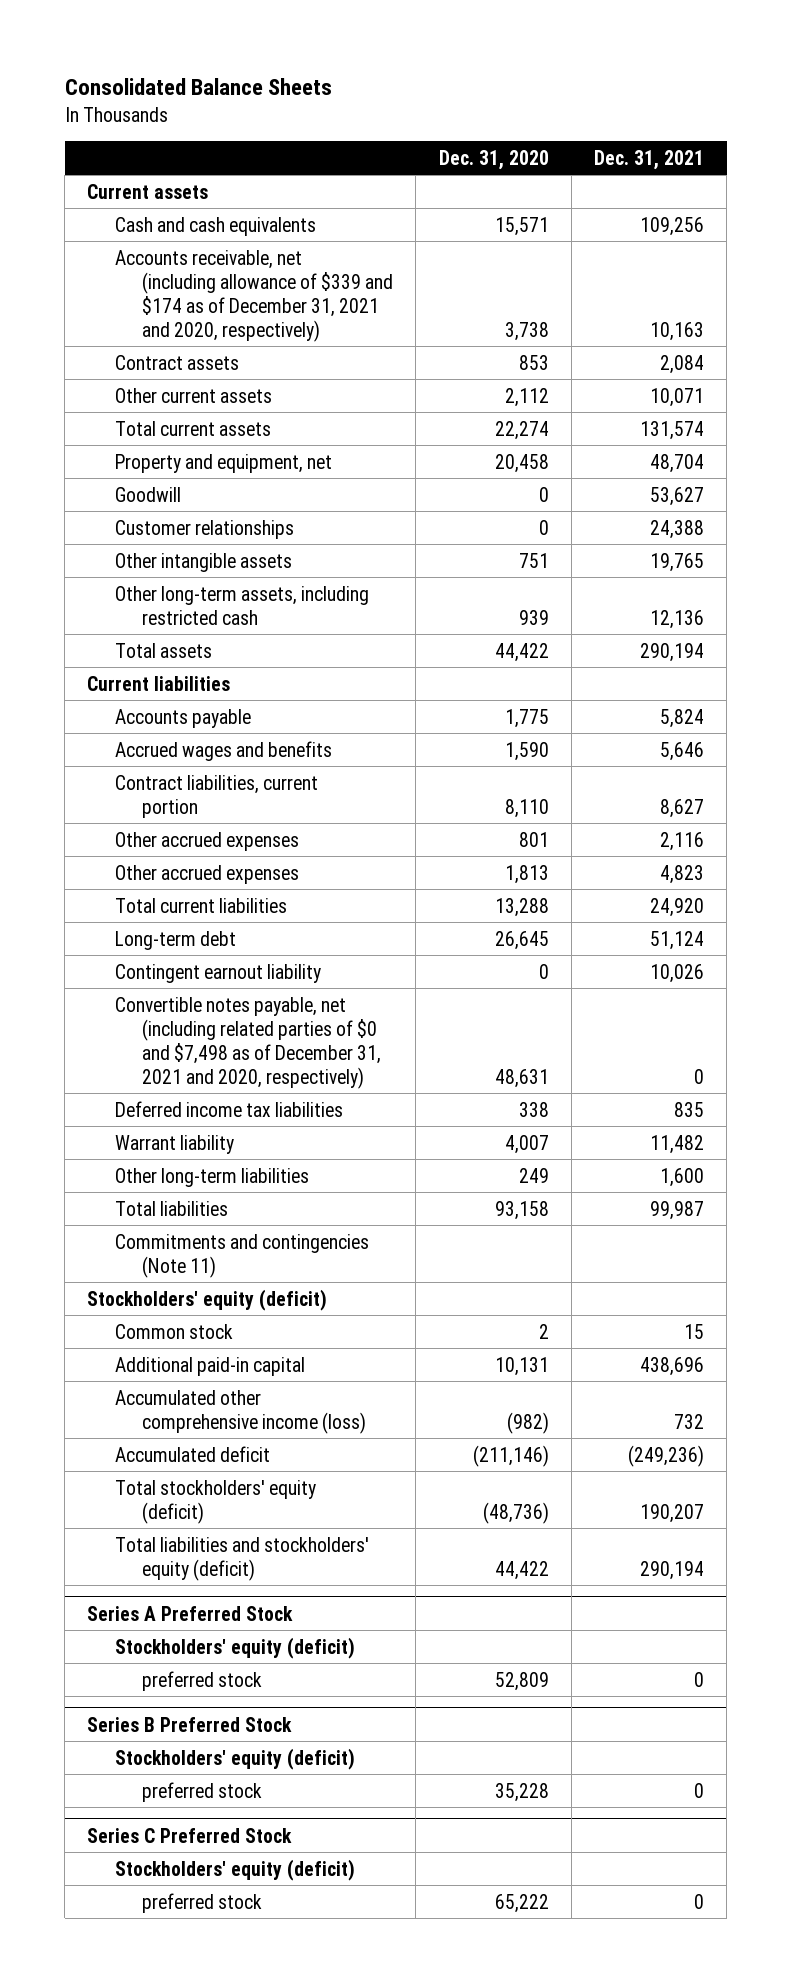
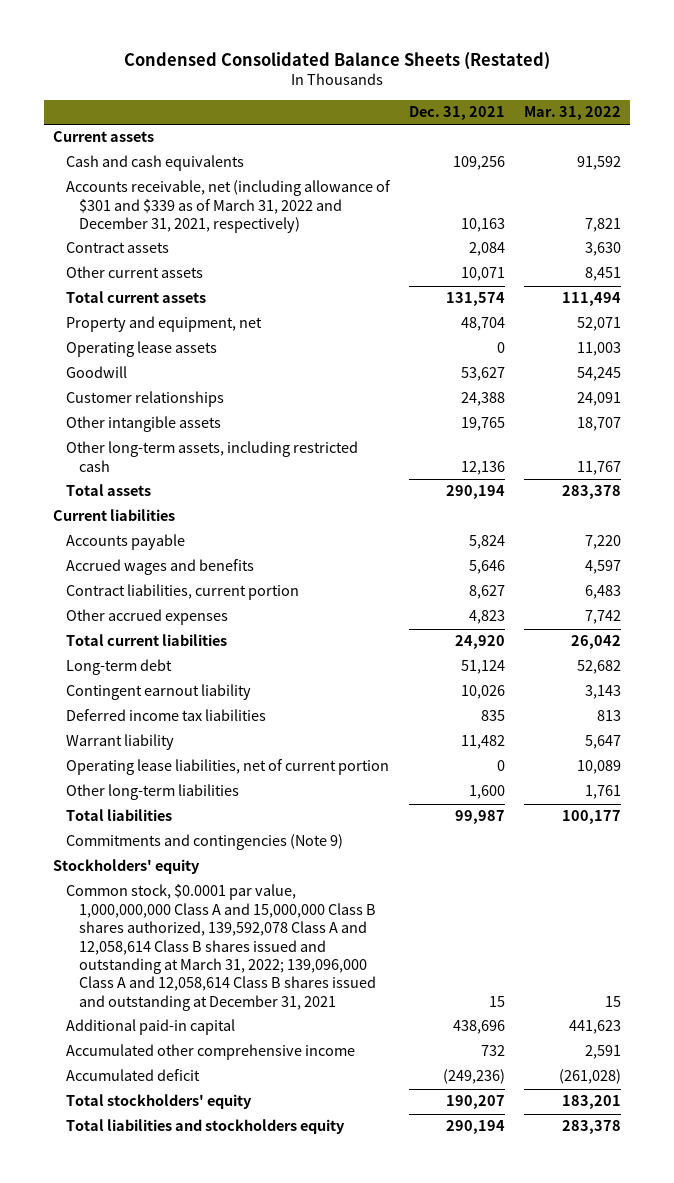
- Consolidated Balance Sheets
+ Condensed Consolidated Balance Sheets (Restated)
- | Dec. 31, 2020 | Dec. 31, 2021
+ | Dec. 31, 2021 | Mar. 31, 2022
- Accounts receivable, net (including allowance of $339 and $174 as of December 31, 2021 and 2020, respectively) | 3,738 | 10,163
+ Accounts receivable, net (including allowance of $301 and $339 as of March 31, 2022 and December 31, 2021, respectively) | 10,163 | 7,821
+ Operating lease assets | 0 | 11,003
- Other accrued expenses | 801 | 2,116
- Convertible notes payable, net (including related parties of $0 and $7,498 as of December 31, 2021 and 2020, respectively) | 48,631 | 0
+ Operating lease liabilities, net of current portion | 0 | 10,089
- Commitments and contingencies (Note 11)
- Stockholders' equity (deficit)
- Common stock | 2 | 15
+ Commitments and contingencies (Note 9)
+ Stockholders' equity
+ Common stock, $0.0001 par value, 1,000,000,000 Class A and 15,000,000 Class B shares authorized, 139,592,078 Class A and 12,058,614 Class B shares issued and outstanding at March 31, 2022; 139,096,000 Class A and 12,058,614 Class B shares issued and outstanding at December 31, 2021 | 15 | 15
- Accumulated other comprehensive income (loss) | (982) | 732
+ Accumulated other comprehensive income | 732 | 2,591
- Total stockholders' equity (deficit) | (48,736) | 190,207
- Total liabilities and stockholders' equity (deficit) | 44,422 | 290,194
- Series A Preferred Stock
- Stockholders' equity (deficit)
- preferred stock | 52,809 | 0
- Series B Preferred Stock
- Stockholders' equity (deficit)
- preferred stock | 35,228 | 0
- Series C Preferred Stock
- Stockholders' equity (deficit)
- preferred stock | 65,222 | 0
+ Total stockholders' equity | 190,207 | 183,201
+ Total liabilities and stockholders equity | 290,194 | 283,378

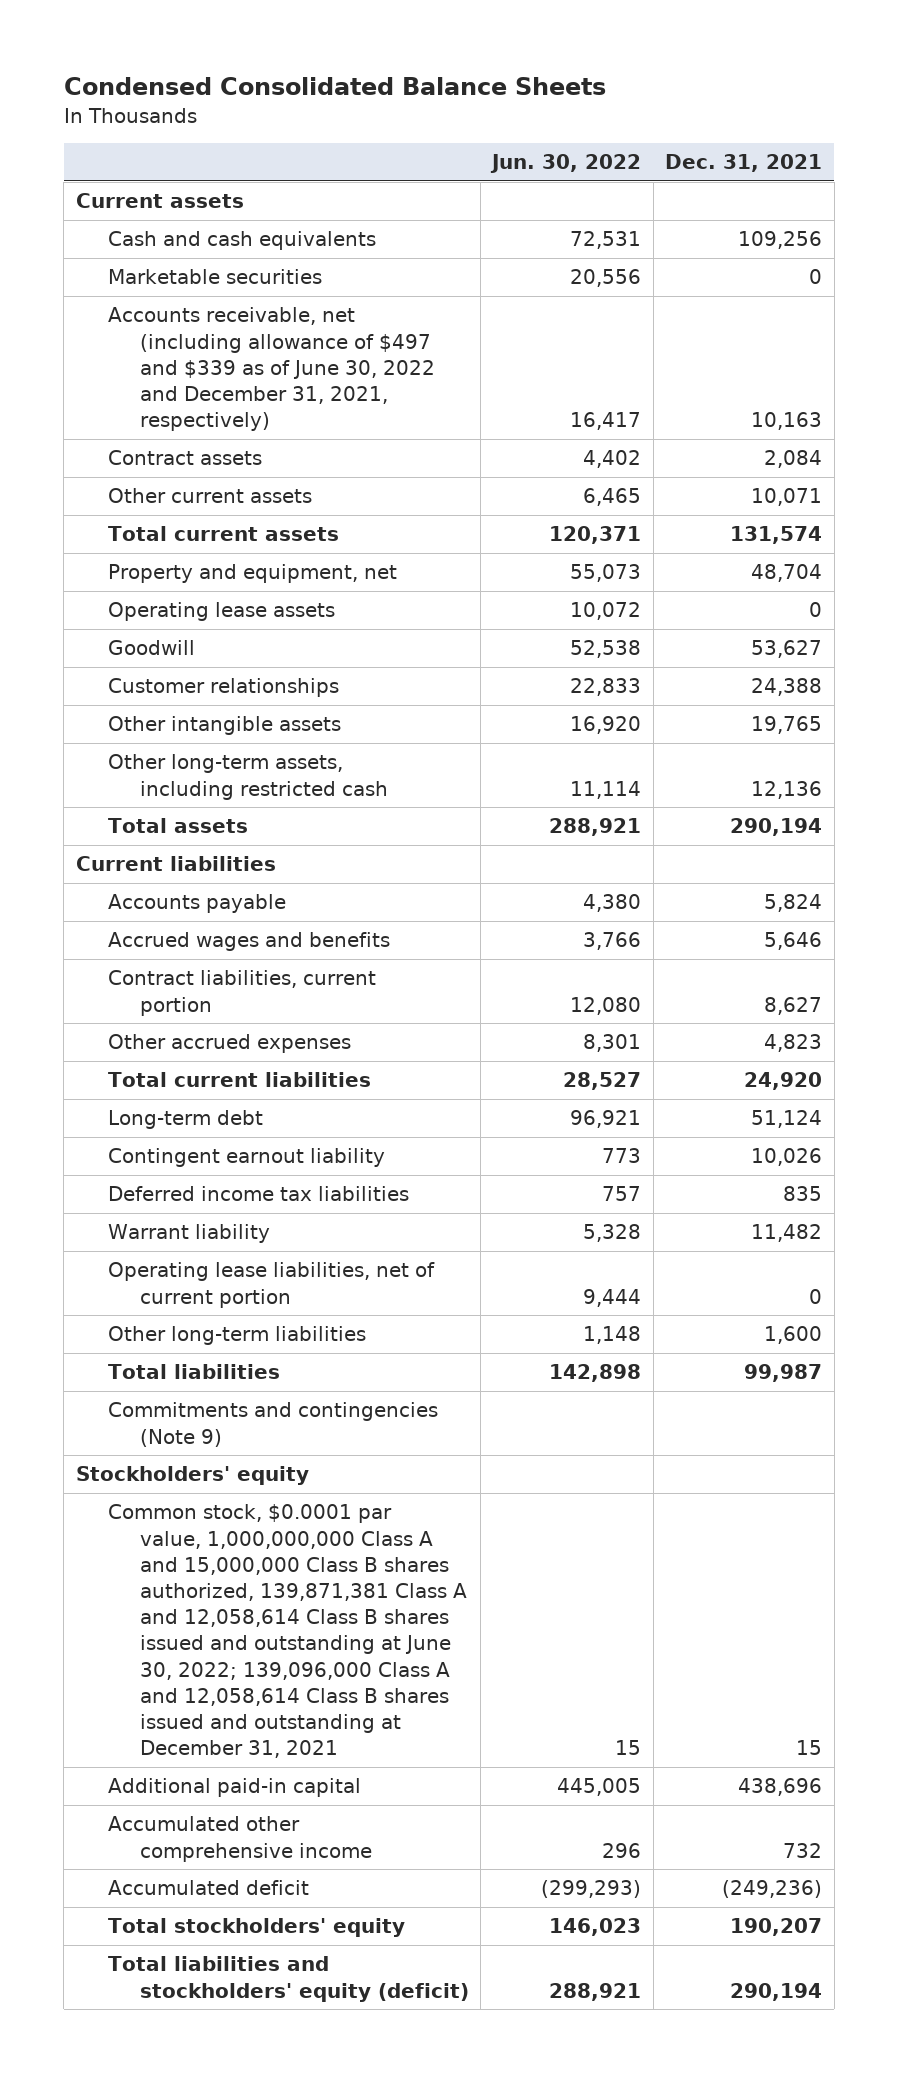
- Condensed Consolidated Balance Sheets (Restated)
+ Condensed Consolidated Balance Sheets
- | Dec. 31, 2021 | Mar. 31, 2022
+ | Jun. 30, 2022 | Dec. 31, 2021
- Accounts receivable, net (including allowance of $301 and $339 as of March 31, 2022 and December 31, 2021, respectively) | 10,163 | 7,821
+ Marketable securities | 20,556 | 0
+ Accounts receivable, net (including allowance of $497 and $339 as of June 30, 2022 and December 31, 2021, respectively) | 16,417 | 10,163
- Common stock, $0.0001 par value, 1,000,000,000 Class A and 15,000,000 Class B shares authorized, 139,592,078 Class A and 12,058,614 Class B shares issued and outstanding at March 31, 2022; 139,096,000 Class A and 12,058,614 Class B shares issued and outstanding at December 31, 2021 | 15 | 15
+ Common stock, $0.0001 par value, 1,000,000,000 Class A and 15,000,000 Class B shares authorized, 139,871,381 Class A and 12,058,614 Class B shares issued and outstanding at June 30, 2022; 139,096,000 Class A and 12,058,614 Class B shares issued and outstanding at December 31, 2021 | 15 | 15
- Total liabilities and stockholders equity | 290,194 | 283,378
+ Total liabilities and stockholders' equity (deficit) | 288,921 | 290,194

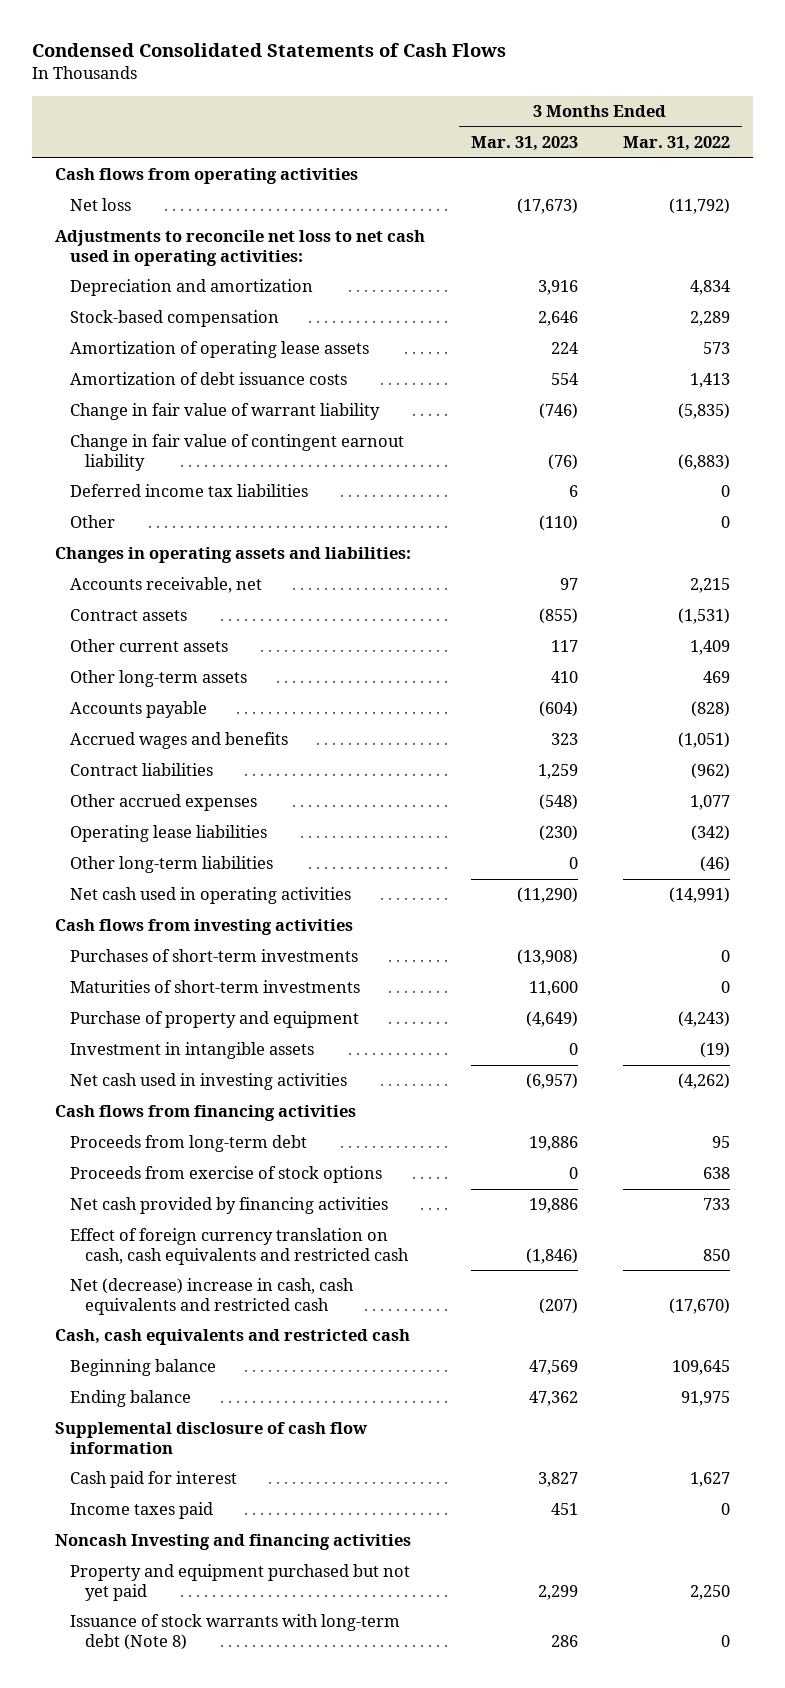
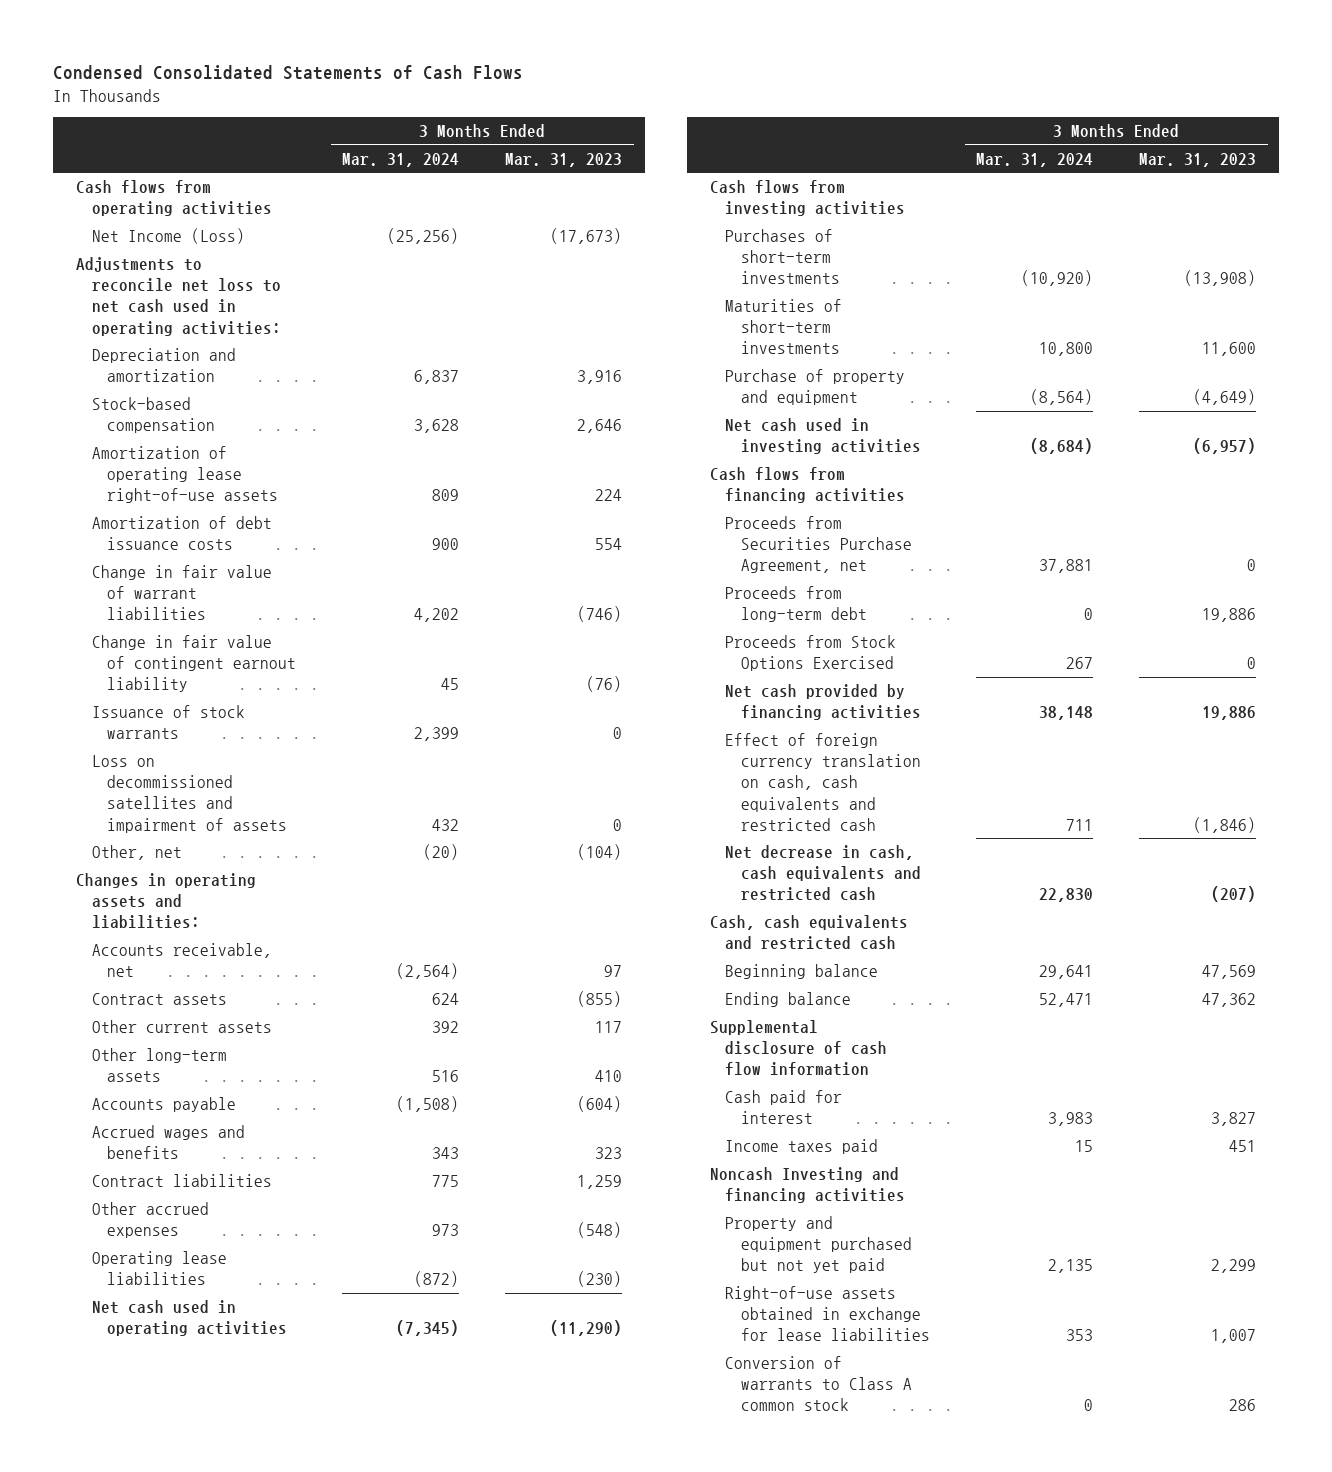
- | 3 Months Ended Mar. 31, 2023 | 3 Months Ended Mar. 31, 2022
+ | 3 Months Ended Mar. 31, 2024 | 3 Months Ended Mar. 31, 2023
- Net loss | (17,673) | (11,792)
+ Net Income (Loss) | (25,256) | (17,673)
- Amortization of operating lease assets | 224 | 573
+ Amortization of operating lease right-of-use assets | 809 | 224
- Change in fair value of warrant liability | (746) | (5,835)
+ Change in fair value of warrant liabilities | 4,202 | (746)
- Deferred income tax liabilities | 6 | 0
- Other | (110) | 0
+ Issuance of stock warrants | 2,399 | 0
+ Loss on decommissioned satellites and impairment of assets | 432 | 0
+ Other, net | (20) | (104)
- Other long-term liabilities | 0 | (46)
- Investment in intangible assets | 0 | (19)
+ Proceeds from Securities Purchase Agreement, net | 37,881 | 0
- Proceeds from exercise of stock options | 0 | 638
+ Proceeds from Stock Options Exercised | 267 | 0
- Net (decrease) increase in cash, cash equivalents and restricted cash | (207) | (17,670)
+ Net decrease in cash, cash equivalents and restricted cash | 22,830 | (207)
- Issuance of stock warrants with long-term debt (Note 8) | 286 | 0
+ Right-of-use assets obtained in exchange for lease liabilities | 353 | 1,007
+ Conversion of warrants to Class A common stock | 0 | 286

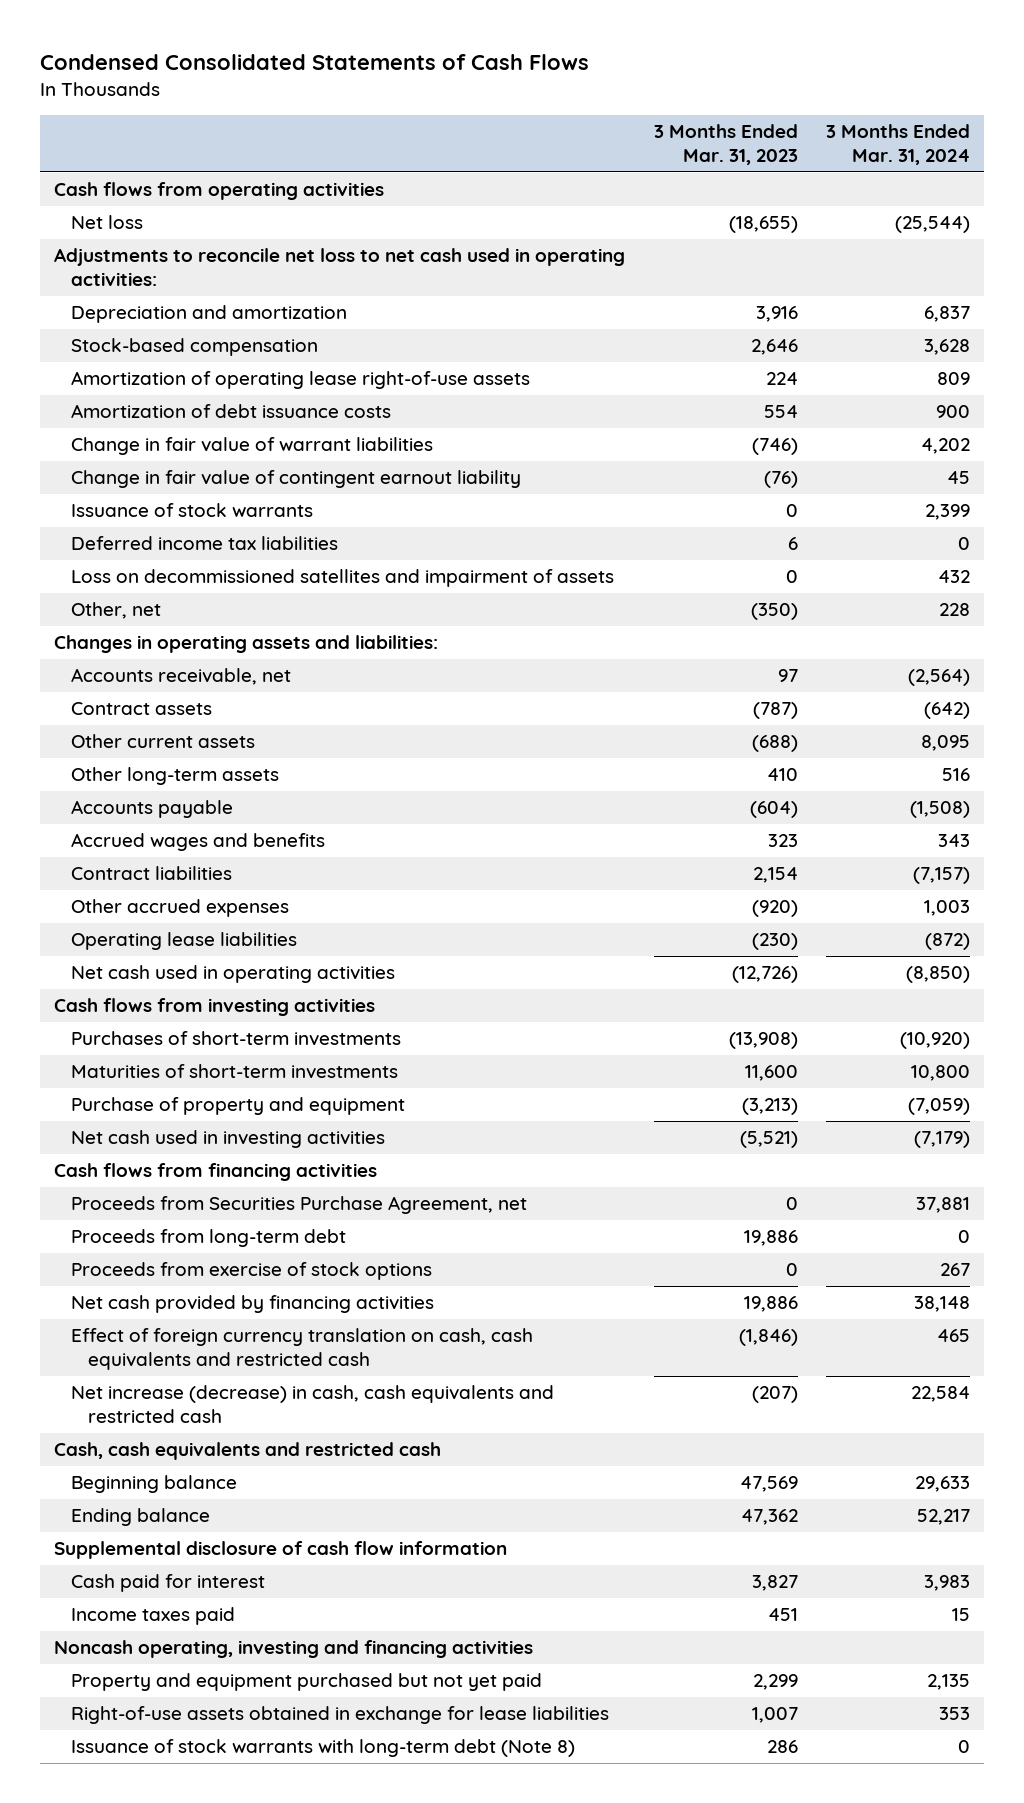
- | 3 Months Ended Mar. 31, 2024 | 3 Months Ended Mar. 31, 2023
+ | 3 Months Ended Mar. 31, 2023 | 3 Months Ended Mar. 31, 2024
- Net Income (Loss) | (25,256) | (17,673)
+ Net loss | (18,655) | (25,544)
+ Deferred income tax liabilities | 6 | 0
- Other, net | (20) | (104)
+ Other, net | (350) | 228
- Contract assets | 624 | (855)
- Other current assets | 392 | 117
+ Contract assets | (787) | (642)
+ Other current assets | (688) | 8,095
- Contract liabilities | 775 | 1,259
- Other accrued expenses | 973 | (548)
+ Contract liabilities | 2,154 | (7,157)
+ Other accrued expenses | (920) | 1,003
- Net cash used in operating activities | (7,345) | (11,290)
+ Net cash used in operating activities | (12,726) | (8,850)
- Purchase of property and equipment | (8,564) | (4,649)
- Net cash used in investing activities | (8,684) | (6,957)
+ Purchase of property and equipment | (3,213) | (7,059)
+ Net cash used in investing activities | (5,521) | (7,179)
- Proceeds from Stock Options Exercised | 267 | 0
+ Proceeds from exercise of stock options | 0 | 267
- Effect of foreign currency translation on cash, cash equivalents and restricted cash | 711 | (1,846)
- Net decrease in cash, cash equivalents and restricted cash | 22,830 | (207)
+ Effect of foreign currency translation on cash, cash equivalents and restricted cash | (1,846) | 465
+ Net increase (decrease) in cash, cash equivalents and restricted cash | (207) | 22,584
- Beginning balance | 29,641 | 47,569
- Ending balance | 52,471 | 47,362
+ Beginning balance | 47,569 | 29,633
+ Ending balance | 47,362 | 52,217
- Noncash Investing and financing activities
+ Noncash operating, investing and financing activities
- Conversion of warrants to Class A common stock | 0 | 286
+ Issuance of stock warrants with long-term debt (Note 8) | 286 | 0

